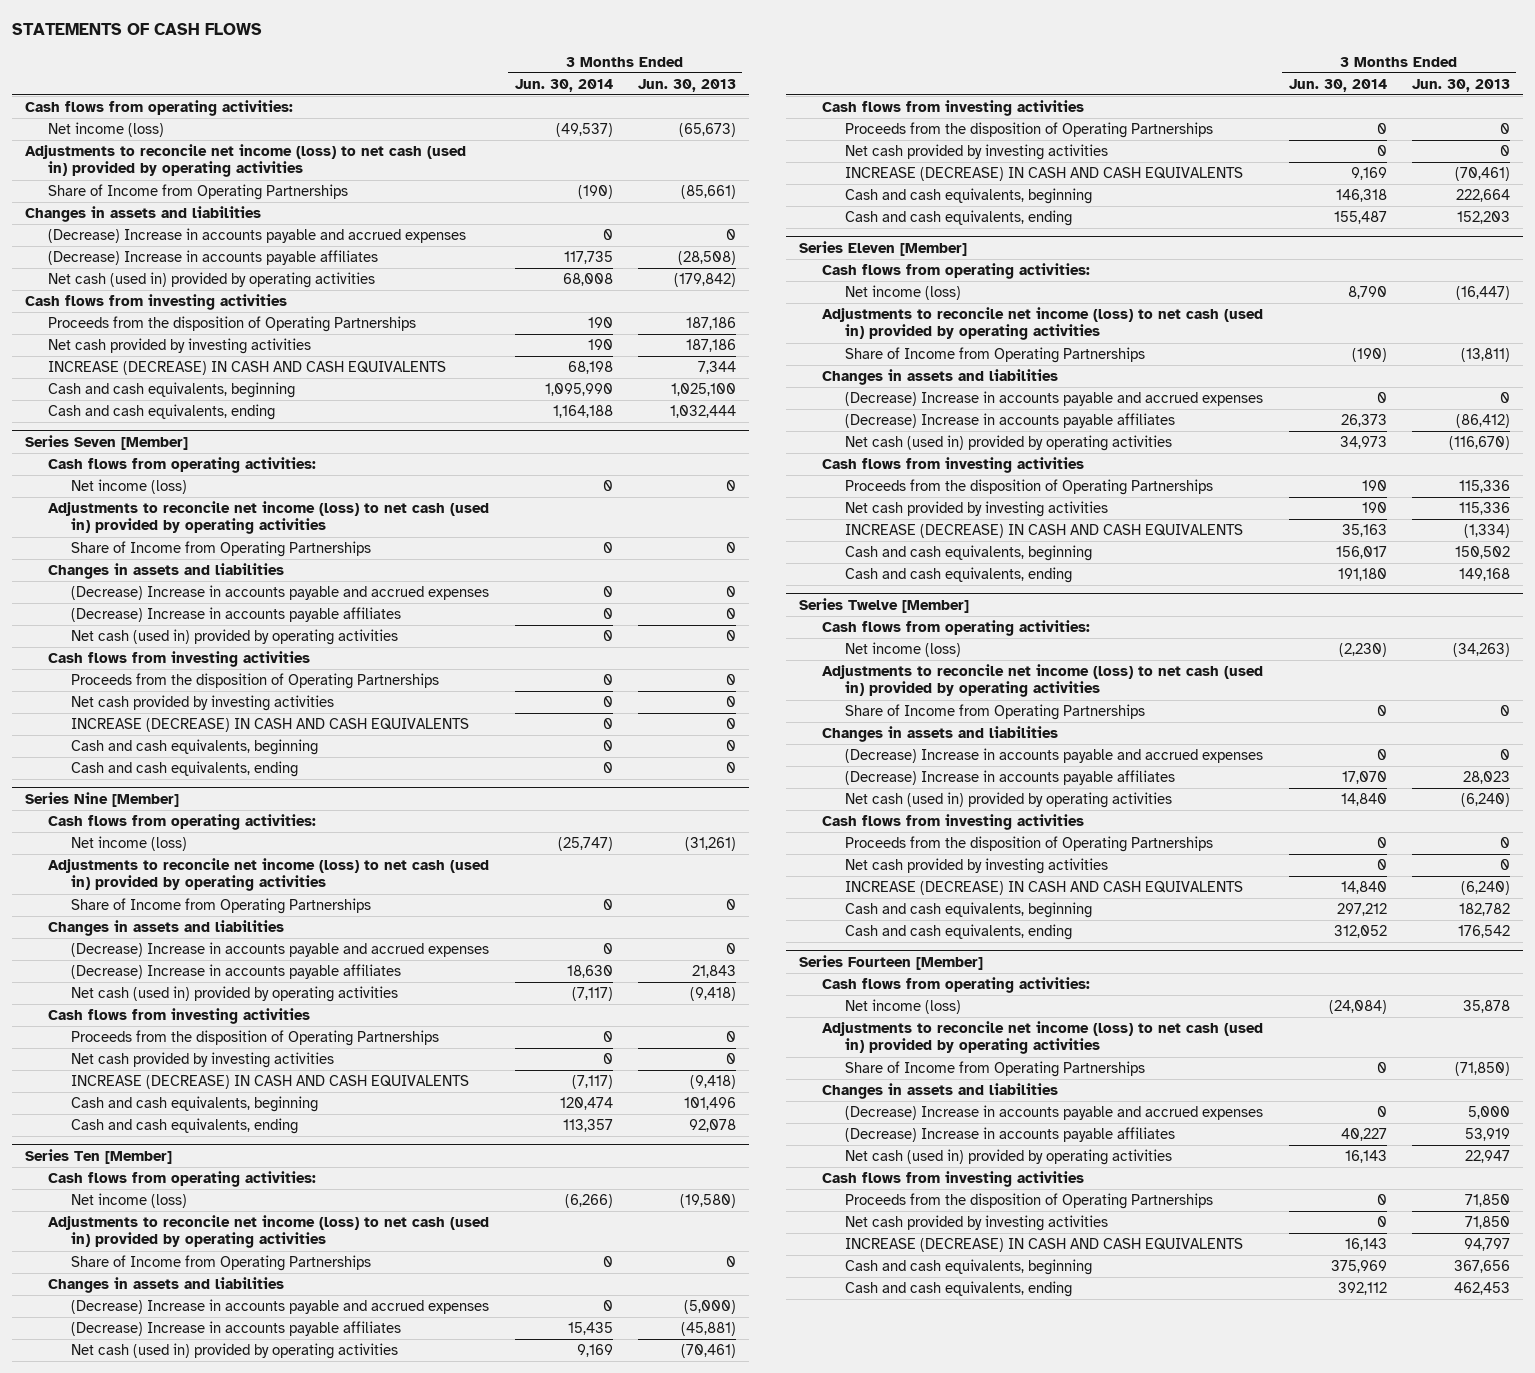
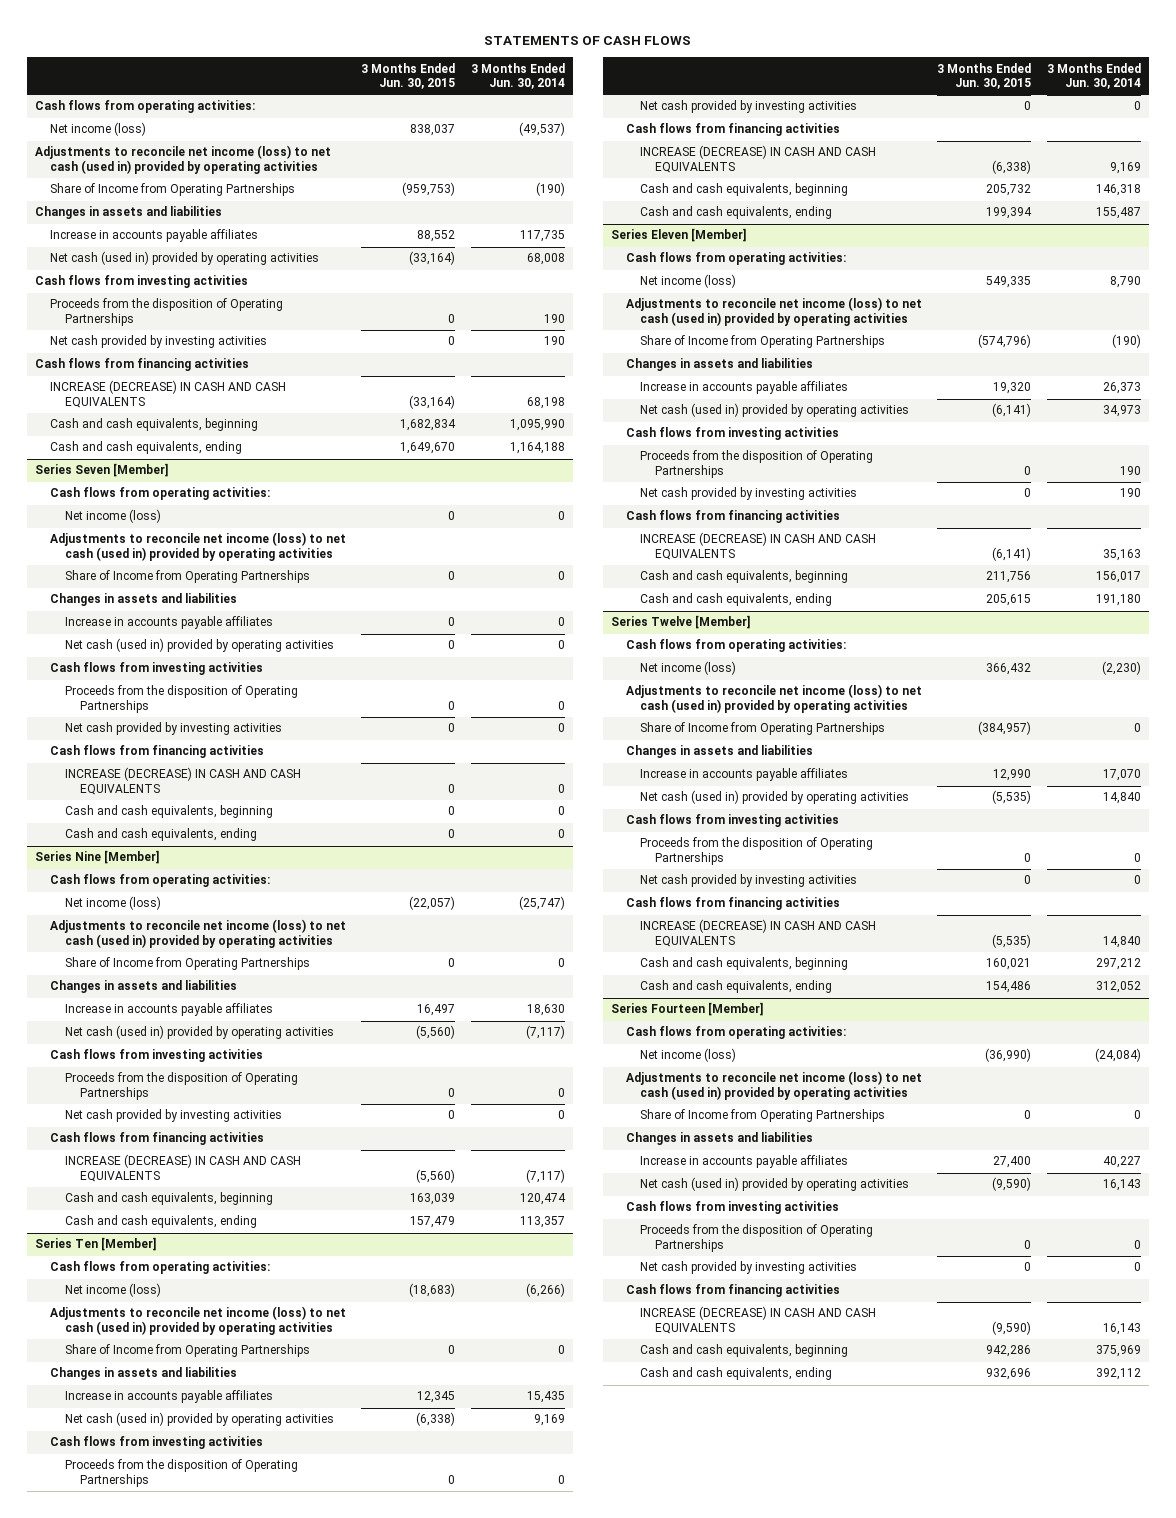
- | 3 Months Ended Jun. 30, 2014 | 3 Months Ended Jun. 30, 2013
+ | 3 Months Ended Jun. 30, 2015 | 3 Months Ended Jun. 30, 2014
- (Decrease) Increase in accounts payable and accrued expenses | 0 | 0
- (Decrease) Increase in accounts payable affiliates | 117,735 | (28,508)
+ Increase in accounts payable affiliates | 88,552 | 117,735
+ Cash flows from financing activities
@ Series Seven [Member]
- (Decrease) Increase in accounts payable and accrued expenses | 0 | 0
- (Decrease) Increase in accounts payable affiliates | 0 | 0
+ Increase in accounts payable affiliates | 0 | 0
+ Cash flows from financing activities
@ Series Nine [Member]
- (Decrease) Increase in accounts payable and accrued expenses | 0 | 0
- (Decrease) Increase in accounts payable affiliates | 18,630 | 21,843
+ Increase in accounts payable affiliates | 16,497 | 18,630
+ Cash flows from financing activities
@ Series Ten [Member]
- (Decrease) Increase in accounts payable and accrued expenses | 0 | (5,000)
- (Decrease) Increase in accounts payable affiliates | 15,435 | (45,881)
+ Increase in accounts payable affiliates | 12,345 | 15,435
+ Cash flows from financing activities
@ Series Eleven [Member]
- (Decrease) Increase in accounts payable and accrued expenses | 0 | 0
- (Decrease) Increase in accounts payable affiliates | 26,373 | (86,412)
+ Increase in accounts payable affiliates | 19,320 | 26,373
+ Cash flows from financing activities
@ Series Twelve [Member]
- (Decrease) Increase in accounts payable and accrued expenses | 0 | 0
- (Decrease) Increase in accounts payable affiliates | 17,070 | 28,023
+ Increase in accounts payable affiliates | 12,990 | 17,070
+ Cash flows from financing activities
@ Series Fourteen [Member]
- (Decrease) Increase in accounts payable and accrued expenses | 0 | 5,000
- (Decrease) Increase in accounts payable affiliates | 40,227 | 53,919
+ Increase in accounts payable affiliates | 27,400 | 40,227
+ Cash flows from financing activities

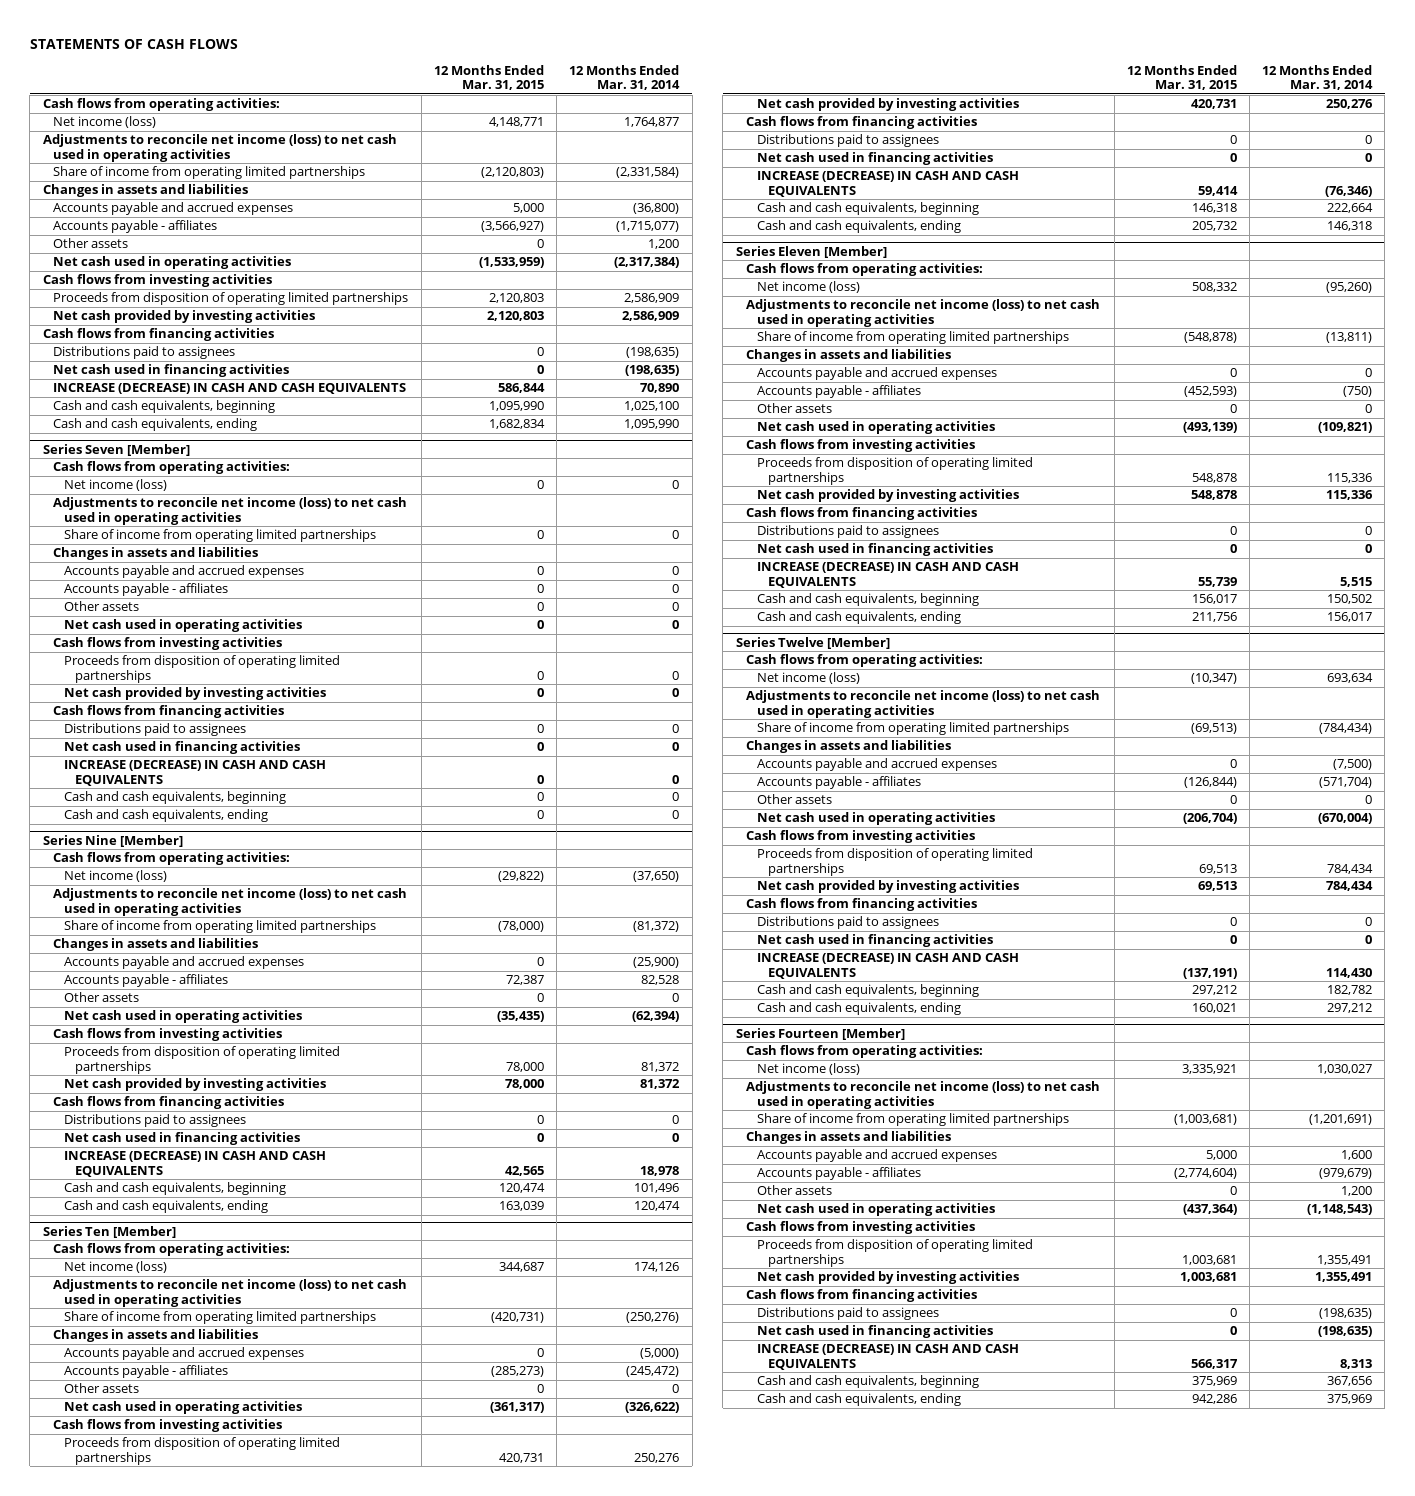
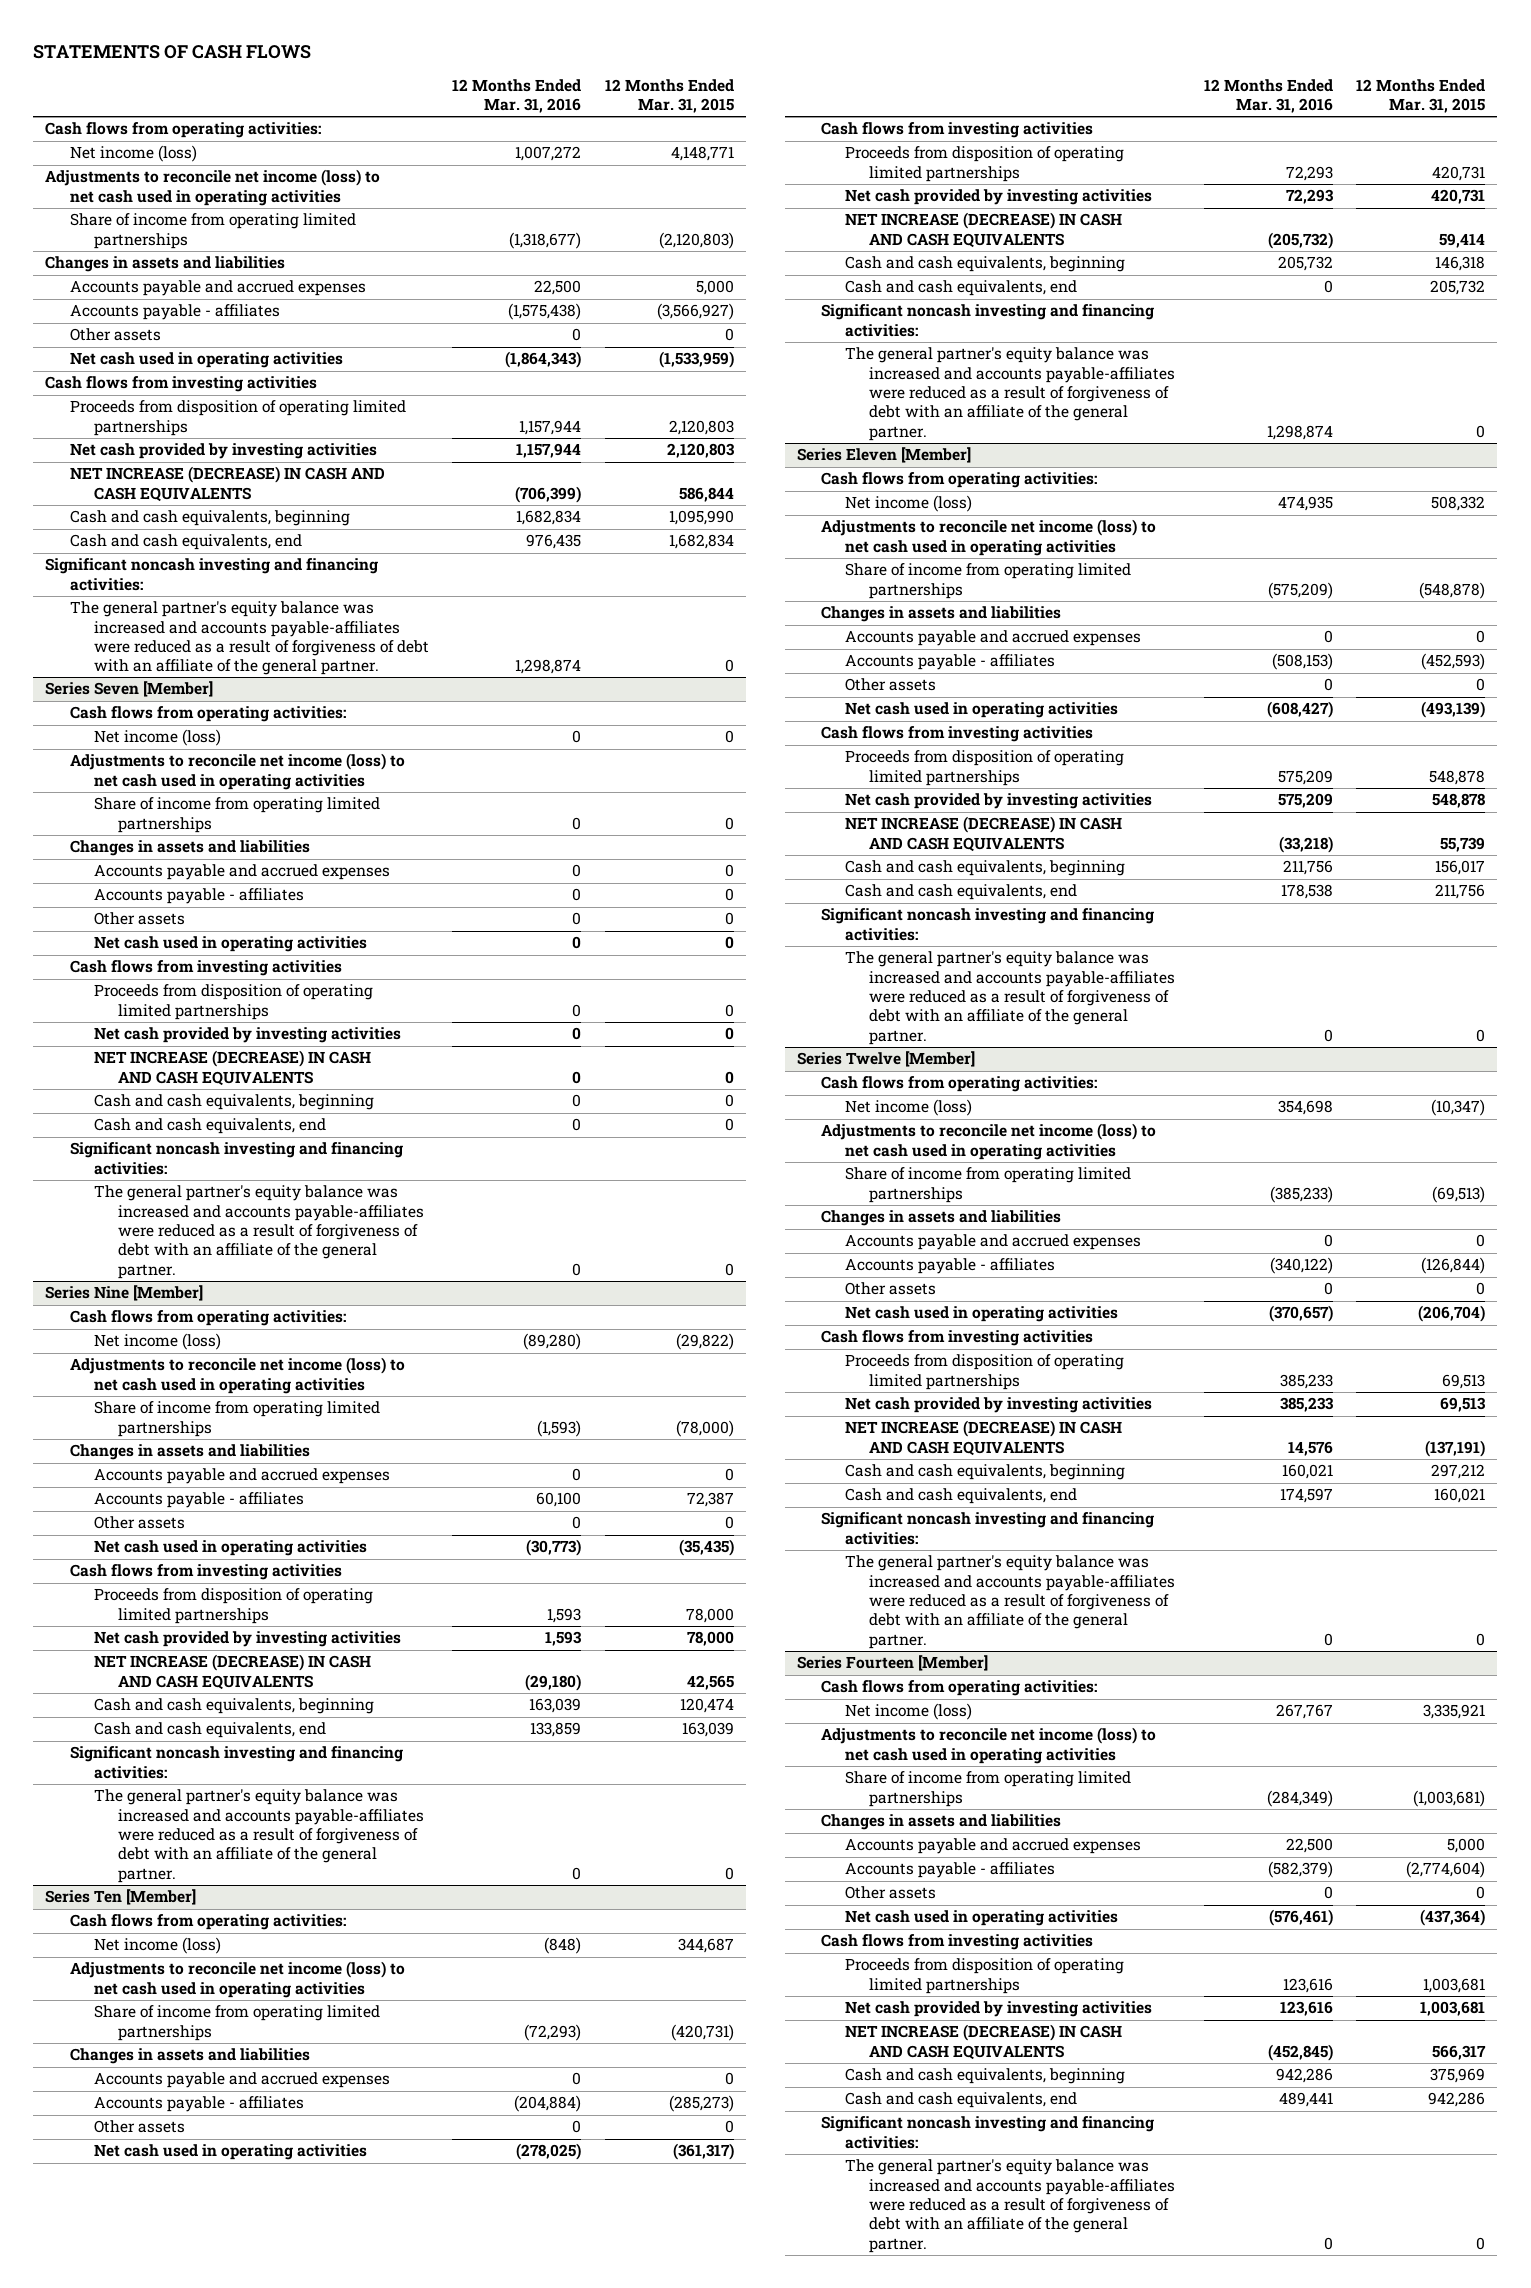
- | 12 Months Ended Mar. 31, 2015 | 12 Months Ended Mar. 31, 2014
+ | 12 Months Ended Mar. 31, 2016 | 12 Months Ended Mar. 31, 2015
- Cash flows from financing activities
- Distributions paid to assignees | 0 | (198,635)
- Net cash used in financing activities | 0 | (198,635)
- INCREASE (DECREASE) IN CASH AND CASH EQUIVALENTS | 586,844 | 70,890
+ NET INCREASE (DECREASE) IN CASH AND CASH EQUIVALENTS | (706,399) | 586,844
- Cash and cash equivalents, ending | 1,682,834 | 1,095,990
+ Cash and cash equivalents, end | 976,435 | 1,682,834
+ Significant noncash investing and financing activities:
+ The general partner's equity balance was increased and accounts payable-affiliates were reduced as a result of forgiveness of debt with an affiliate of the general partner. | 1,298,874 | 0
@ Series Seven [Member]
- Cash flows from financing activities
- Distributions paid to assignees | 0 | 0
- Net cash used in financing activities | 0 | 0
- INCREASE (DECREASE) IN CASH AND CASH EQUIVALENTS | 0 | 0
+ NET INCREASE (DECREASE) IN CASH AND CASH EQUIVALENTS | 0 | 0
- Cash and cash equivalents, ending | 0 | 0
+ Cash and cash equivalents, end | 0 | 0
+ Significant noncash investing and financing activities:
+ The general partner's equity balance was increased and accounts payable-affiliates were reduced as a result of forgiveness of debt with an affiliate of the general partner. | 0 | 0
@ Series Nine [Member]
- Cash flows from financing activities
- Distributions paid to assignees | 0 | 0
- Net cash used in financing activities | 0 | 0
- INCREASE (DECREASE) IN CASH AND CASH EQUIVALENTS | 42,565 | 18,978
+ NET INCREASE (DECREASE) IN CASH AND CASH EQUIVALENTS | (29,180) | 42,565
- Cash and cash equivalents, ending | 163,039 | 120,474
+ Cash and cash equivalents, end | 133,859 | 163,039
+ Significant noncash investing and financing activities:
+ The general partner's equity balance was increased and accounts payable-affiliates were reduced as a result of forgiveness of debt with an affiliate of the general partner. | 0 | 0
@ Series Ten [Member]
- Cash flows from financing activities
- Distributions paid to assignees | 0 | 0
- Net cash used in financing activities | 0 | 0
- INCREASE (DECREASE) IN CASH AND CASH EQUIVALENTS | 59,414 | (76,346)
+ NET INCREASE (DECREASE) IN CASH AND CASH EQUIVALENTS | (205,732) | 59,414
- Cash and cash equivalents, ending | 205,732 | 146,318
+ Cash and cash equivalents, end | 0 | 205,732
+ Significant noncash investing and financing activities:
+ The general partner's equity balance was increased and accounts payable-affiliates were reduced as a result of forgiveness of debt with an affiliate of the general partner. | 1,298,874 | 0
@ Series Eleven [Member]
- Cash flows from financing activities
- Distributions paid to assignees | 0 | 0
- Net cash used in financing activities | 0 | 0
- INCREASE (DECREASE) IN CASH AND CASH EQUIVALENTS | 55,739 | 5,515
+ NET INCREASE (DECREASE) IN CASH AND CASH EQUIVALENTS | (33,218) | 55,739
- Cash and cash equivalents, ending | 211,756 | 156,017
+ Cash and cash equivalents, end | 178,538 | 211,756
+ Significant noncash investing and financing activities:
+ The general partner's equity balance was increased and accounts payable-affiliates were reduced as a result of forgiveness of debt with an affiliate of the general partner. | 0 | 0
@ Series Twelve [Member]
- Cash flows from financing activities
- Distributions paid to assignees | 0 | 0
- Net cash used in financing activities | 0 | 0
- INCREASE (DECREASE) IN CASH AND CASH EQUIVALENTS | (137,191) | 114,430
+ NET INCREASE (DECREASE) IN CASH AND CASH EQUIVALENTS | 14,576 | (137,191)
- Cash and cash equivalents, ending | 160,021 | 297,212
+ Cash and cash equivalents, end | 174,597 | 160,021
+ Significant noncash investing and financing activities:
+ The general partner's equity balance was increased and accounts payable-affiliates were reduced as a result of forgiveness of debt with an affiliate of the general partner. | 0 | 0
@ Series Fourteen [Member]
- Cash flows from financing activities
- Distributions paid to assignees | 0 | (198,635)
- Net cash used in financing activities | 0 | (198,635)
- INCREASE (DECREASE) IN CASH AND CASH EQUIVALENTS | 566,317 | 8,313
+ NET INCREASE (DECREASE) IN CASH AND CASH EQUIVALENTS | (452,845) | 566,317
- Cash and cash equivalents, ending | 942,286 | 375,969
+ Cash and cash equivalents, end | 489,441 | 942,286
+ Significant noncash investing and financing activities:
+ The general partner's equity balance was increased and accounts payable-affiliates were reduced as a result of forgiveness of debt with an affiliate of the general partner. | 0 | 0

